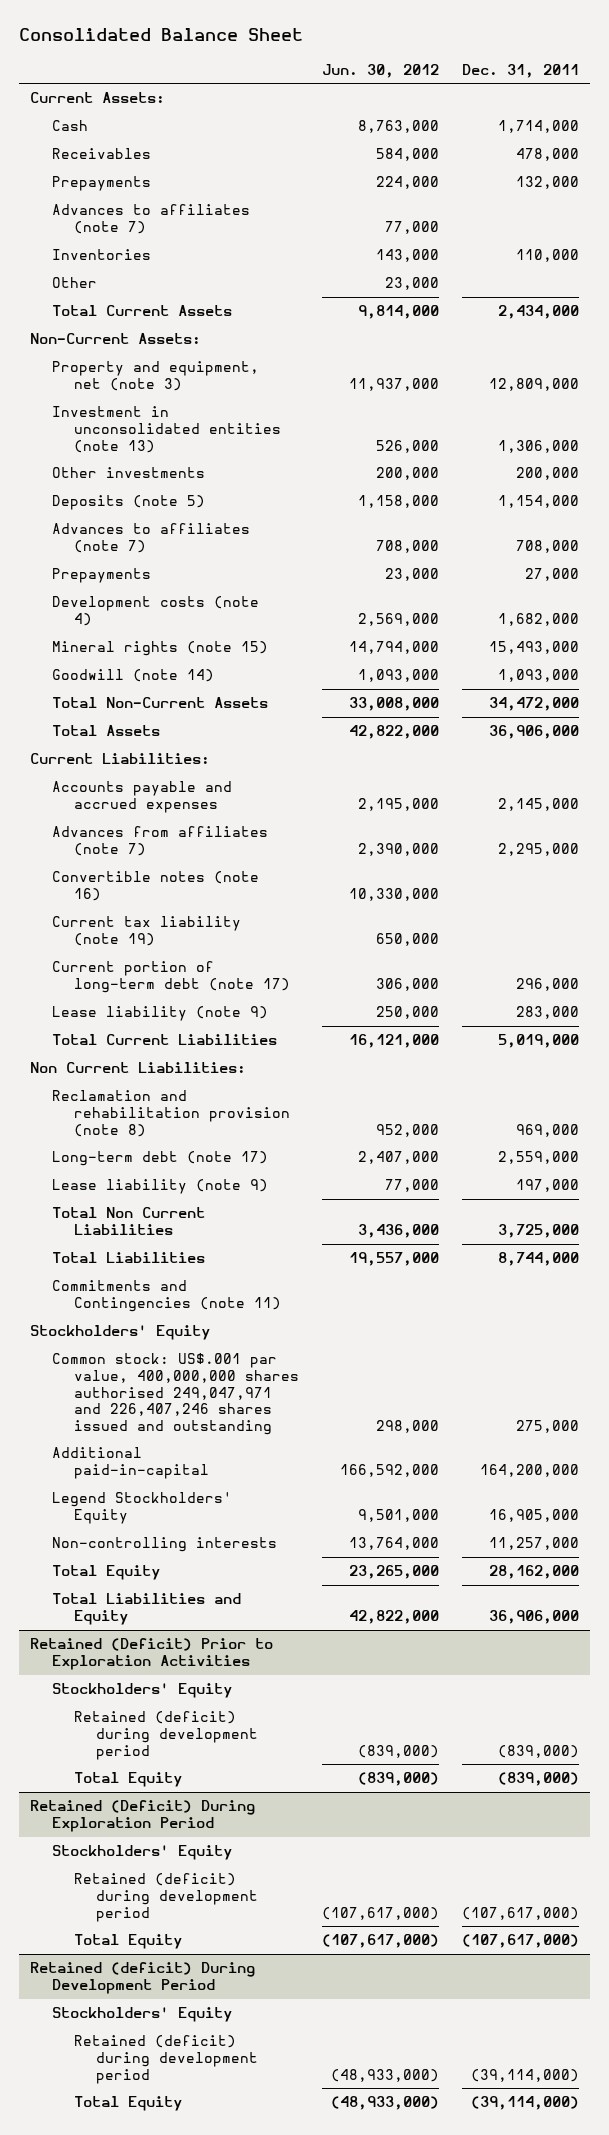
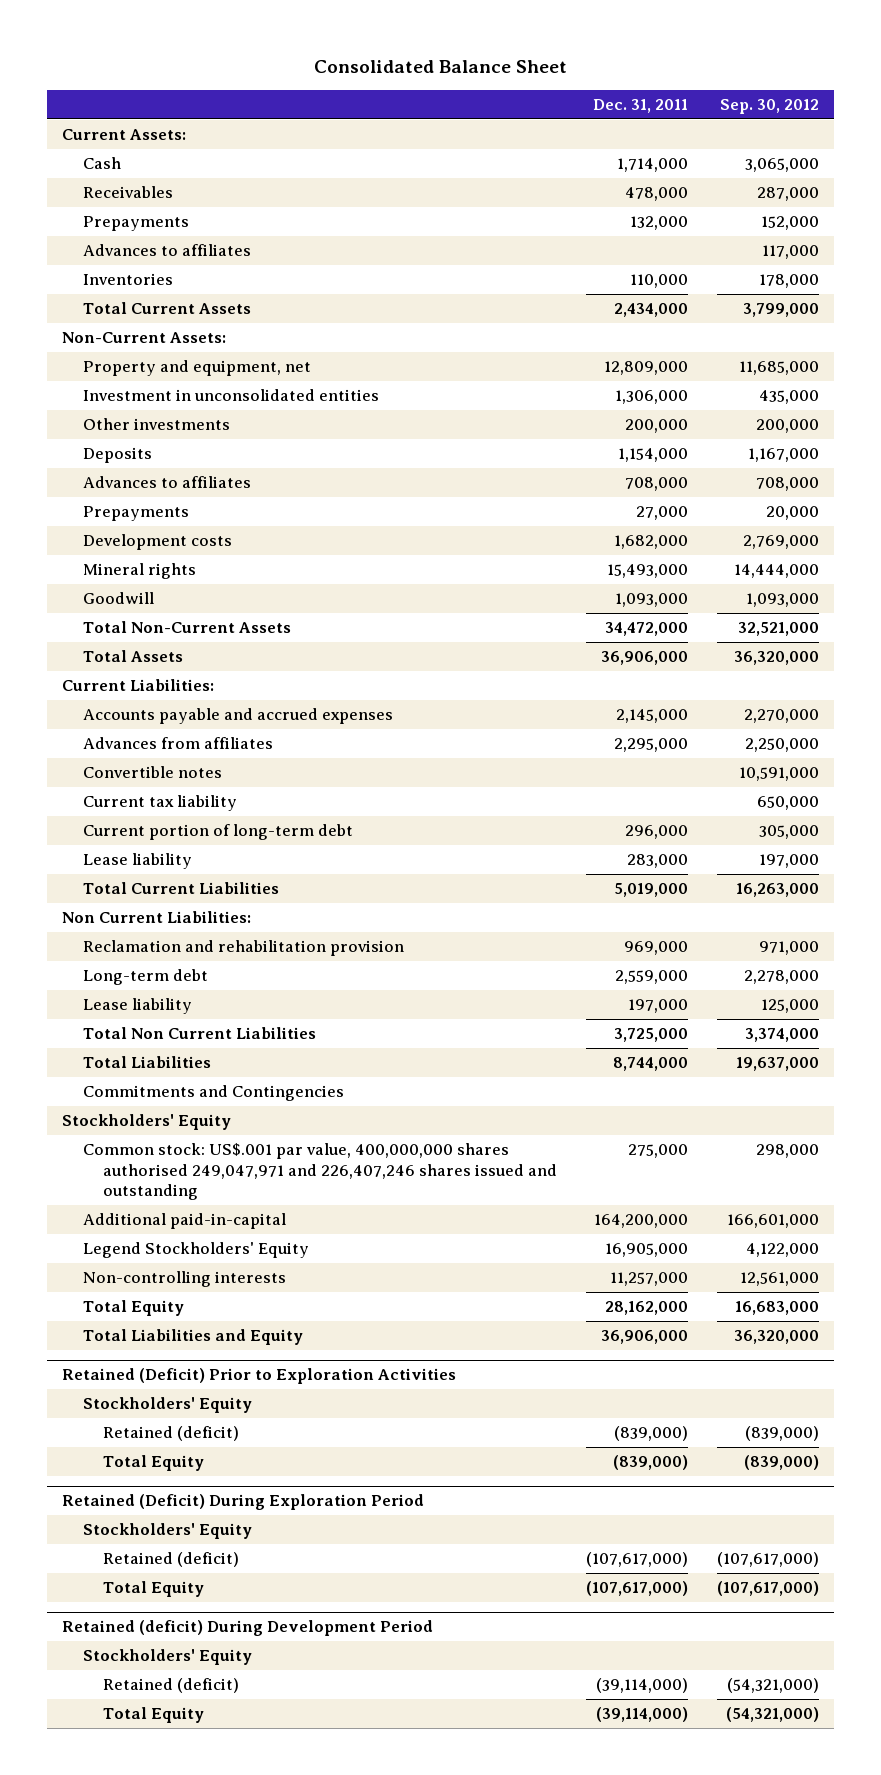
- | Jun. 30, 2012 | Dec. 31, 2011
+ | Dec. 31, 2011 | Sep. 30, 2012
- Advances to affiliates (note 7) | 77,000 |
+ Advances to affiliates | | 117,000
- Other | 23,000 |
- Property and equipment, net (note 3) | 11,937,000 | 12,809,000
- Investment in unconsolidated entities (note 13) | 526,000 | 1,306,000
+ Property and equipment, net | 12,809,000 | 11,685,000
+ Investment in unconsolidated entities | 1,306,000 | 435,000
- Deposits (note 5) | 1,158,000 | 1,154,000
- Advances to affiliates (note 7) | 708,000 | 708,000
+ Deposits | 1,154,000 | 1,167,000
+ Advances to affiliates | 708,000 | 708,000
- Development costs (note 4) | 2,569,000 | 1,682,000
- Mineral rights (note 15) | 14,794,000 | 15,493,000
- Goodwill (note 14) | 1,093,000 | 1,093,000
+ Development costs | 1,682,000 | 2,769,000
+ Mineral rights | 15,493,000 | 14,444,000
+ Goodwill | 1,093,000 | 1,093,000
- Advances from affiliates (note 7) | 2,390,000 | 2,295,000
- Convertible notes (note 16) | 10,330,000 |
- Current tax liability (note 19) | 650,000 |
- Current portion of long-term debt (note 17) | 306,000 | 296,000
- Lease liability (note 9) | 250,000 | 283,000
+ Advances from affiliates | 2,295,000 | 2,250,000
+ Convertible notes | | 10,591,000
+ Current tax liability | | 650,000
+ Current portion of long-term debt | 296,000 | 305,000
+ Lease liability | 283,000 | 197,000
- Reclamation and rehabilitation provision (note 8) | 952,000 | 969,000
- Long-term debt (note 17) | 2,407,000 | 2,559,000
- Lease liability (note 9) | 77,000 | 197,000
+ Reclamation and rehabilitation provision | 969,000 | 971,000
+ Long-term debt | 2,559,000 | 2,278,000
+ Lease liability | 197,000 | 125,000
- Commitments and Contingencies (note 11)
+ Commitments and Contingencies
@ Retained (Deficit) Prior to Exploration Activities
- Retained (deficit) during development period | (839,000) | (839,000)
+ Retained (deficit) | (839,000) | (839,000)
@ Retained (Deficit) During Exploration Period
- Retained (deficit) during development period | (107,617,000) | (107,617,000)
+ Retained (deficit) | (107,617,000) | (107,617,000)
@ Retained (deficit) During Development Period
- Retained (deficit) during development period | (48,933,000) | (39,114,000)
+ Retained (deficit) | (39,114,000) | (54,321,000)

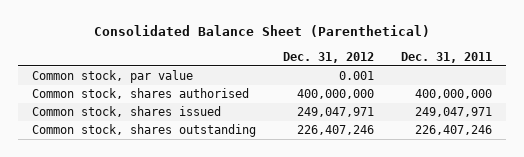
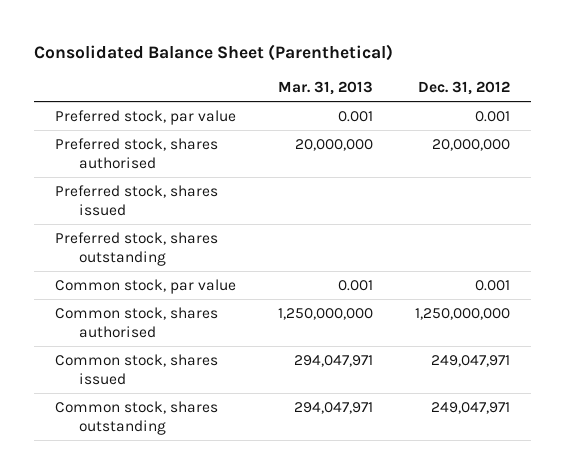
- | Dec. 31, 2012 | Dec. 31, 2011
+ | Mar. 31, 2013 | Dec. 31, 2012
+ Preferred stock, par value | 0.001 | 0.001
+ Preferred stock, shares authorised | 20,000,000 | 20,000,000
+ Preferred stock, shares issued
+ Preferred stock, shares outstanding
- Common stock, shares authorised | 400,000,000 | 400,000,000
+ Common stock, shares authorised | 1,250,000,000 | 1,250,000,000
- Common stock, shares outstanding | 226,407,246 | 226,407,246
+ Common stock, shares outstanding | 294,047,971 | 249,047,971

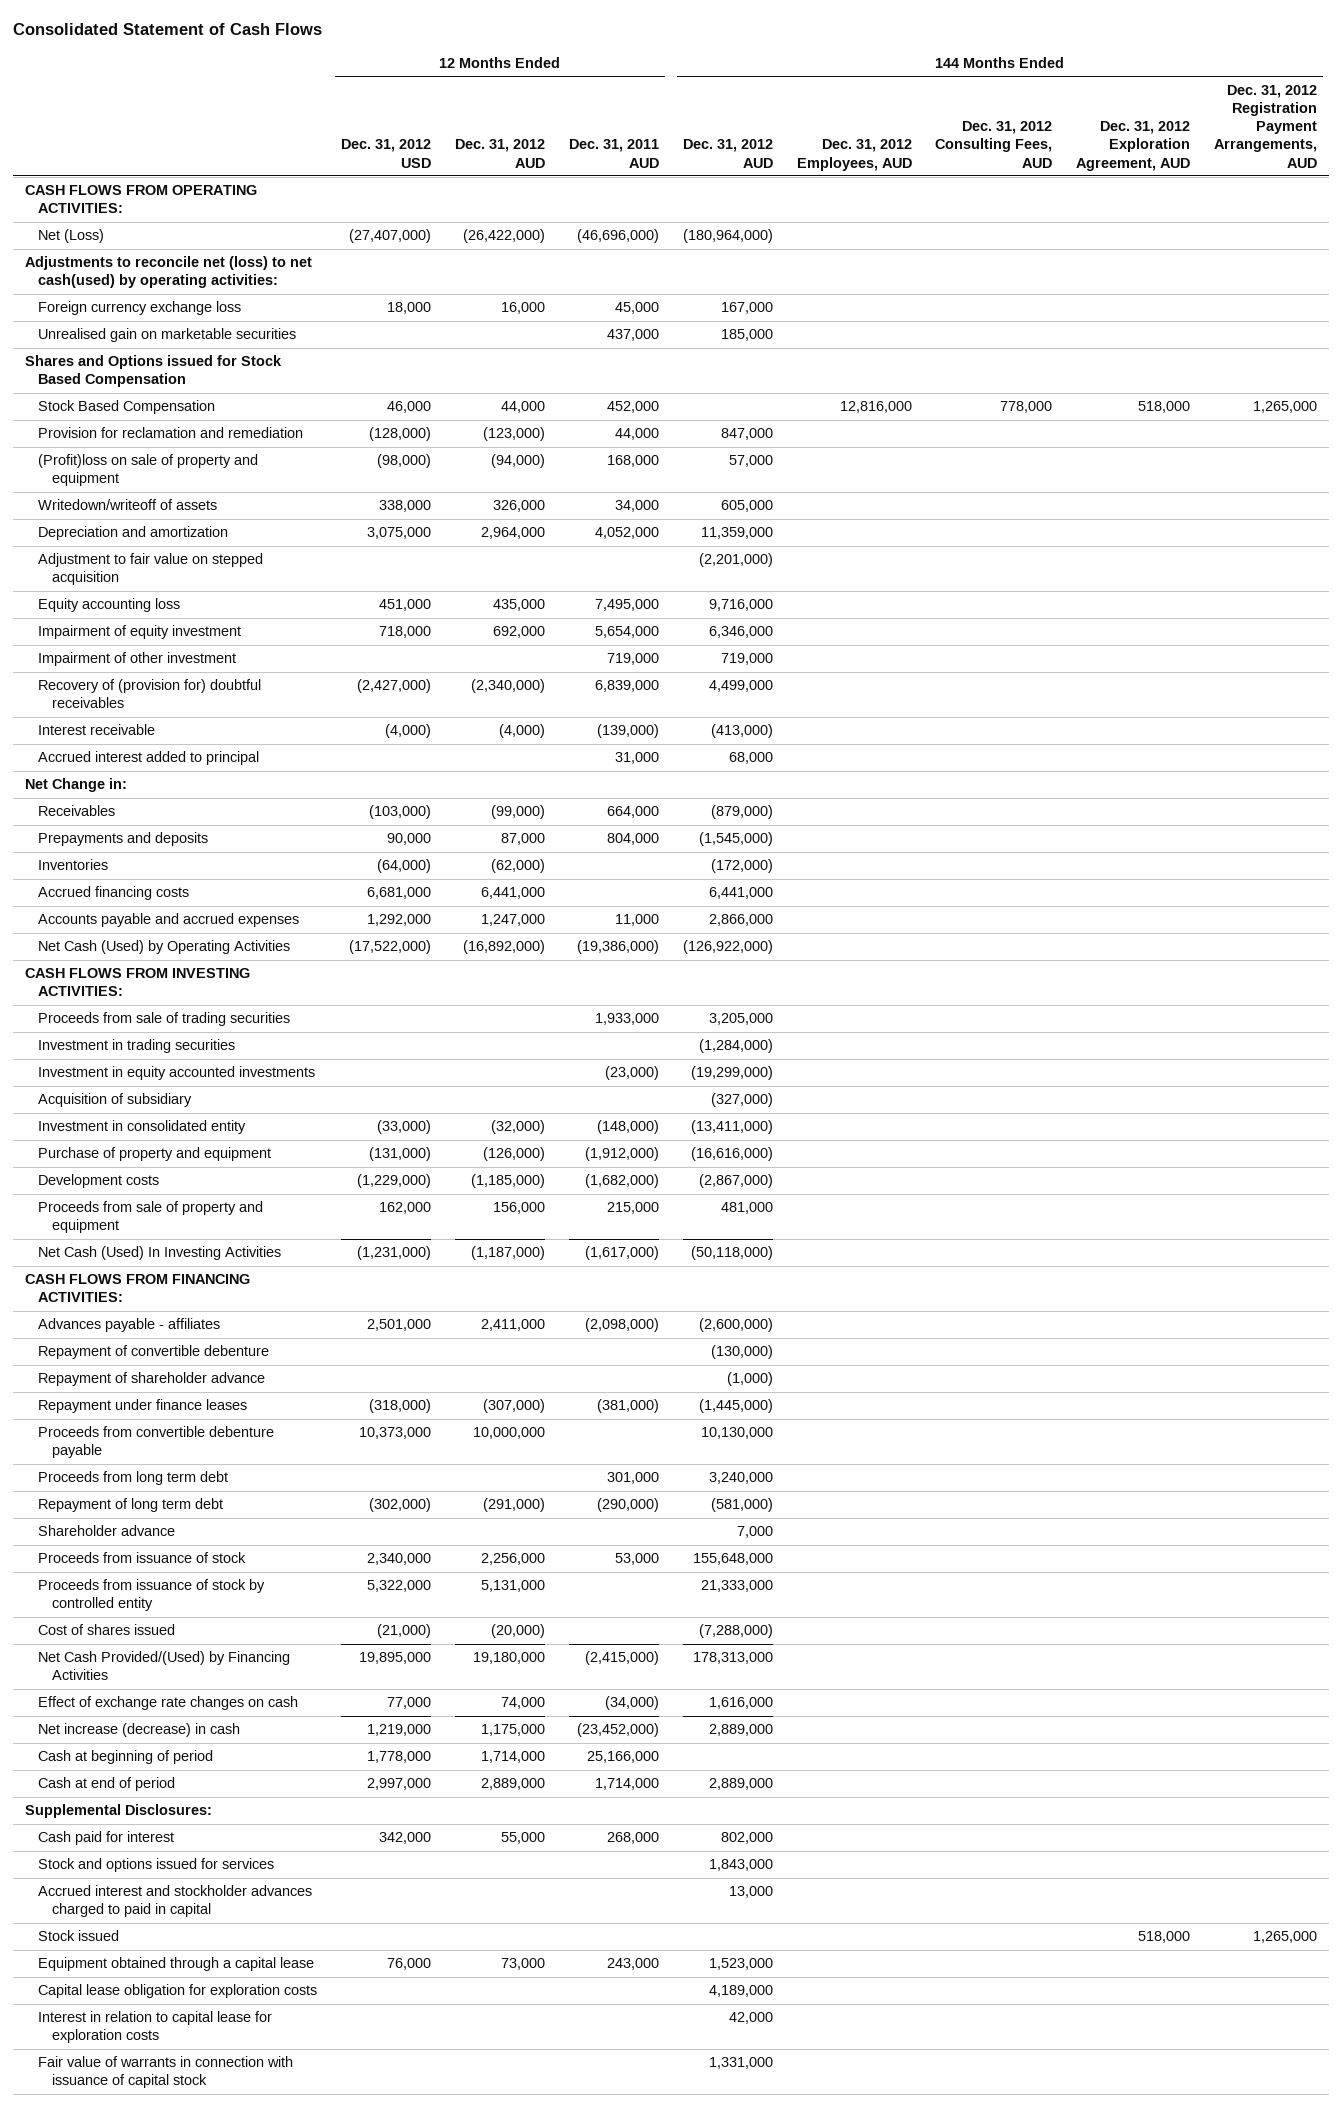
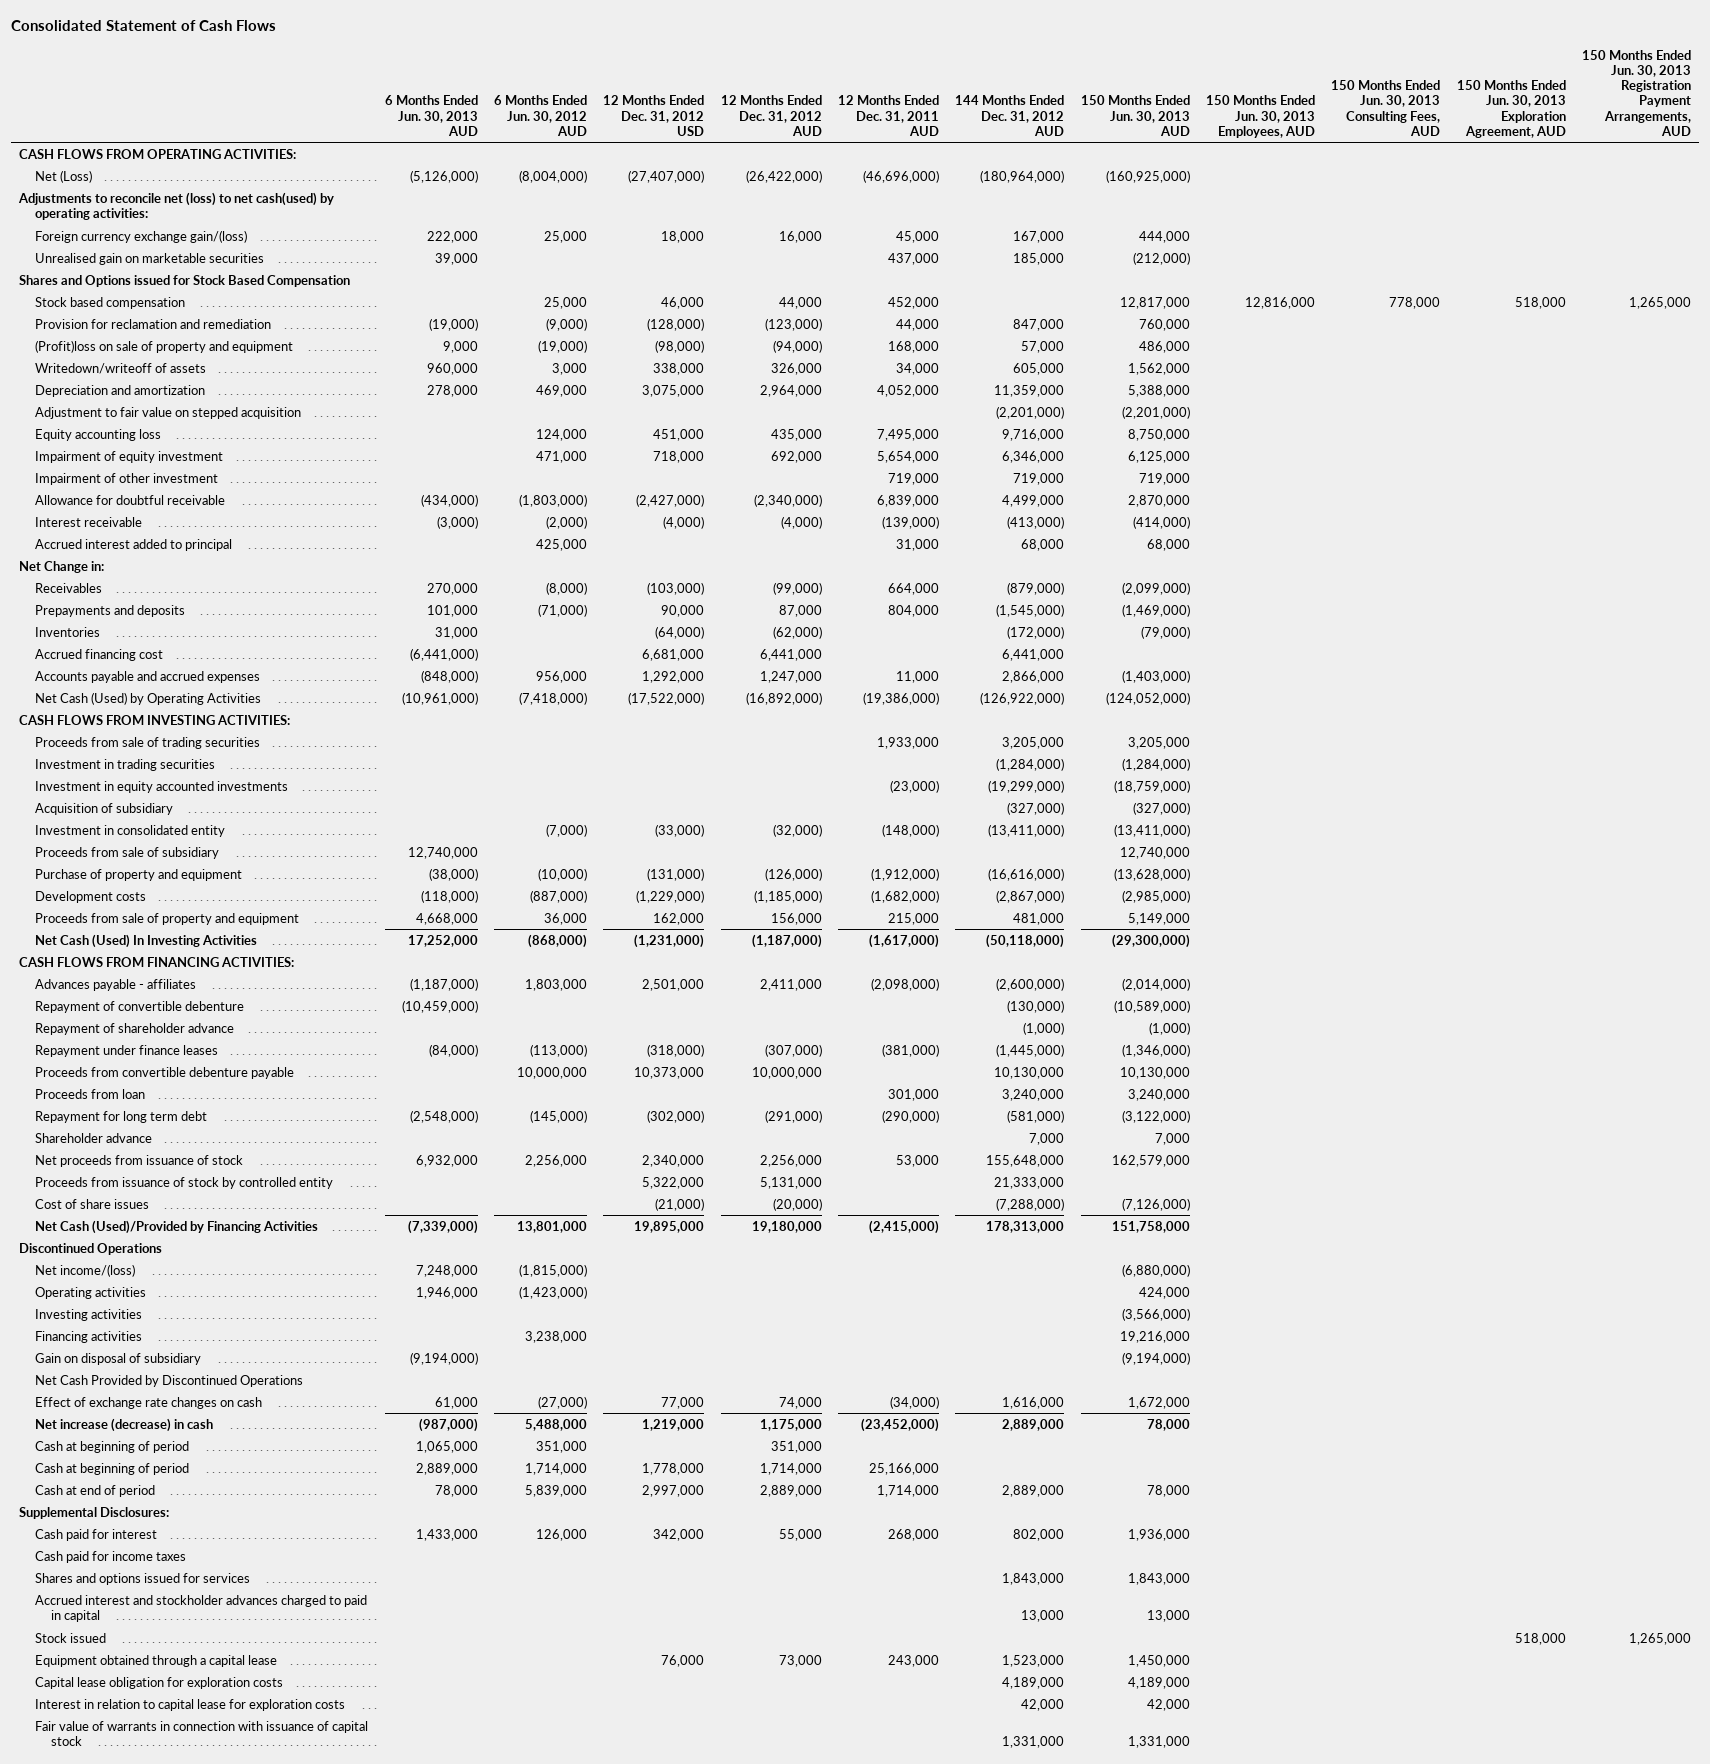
- | 12 Months Ended Dec. 31, 2012 USD | 12 Months Ended Dec. 31, 2012 AUD | 12 Months Ended Dec. 31, 2011 AUD | 144 Months Ended Dec. 31, 2012 AUD | 144 Months Ended Dec. 31, 2012 Employees, AUD | 144 Months Ended Dec. 31, 2012 Consulting Fees, AUD | 144 Months Ended Dec. 31, 2012 Exploration Agreement, AUD | 144 Months Ended Dec. 31, 2012 Registration Payment Arrangements, AUD
+ | 6 Months Ended Jun. 30, 2013 AUD | 6 Months Ended Jun. 30, 2012 AUD | 12 Months Ended Dec. 31, 2012 USD | 12 Months Ended Dec. 31, 2012 AUD | 12 Months Ended Dec. 31, 2011 AUD | 144 Months Ended Dec. 31, 2012 AUD | 150 Months Ended Jun. 30, 2013 AUD | 150 Months Ended Jun. 30, 2013 Employees, AUD | 150 Months Ended Jun. 30, 2013 Consulting Fees, AUD | 150 Months Ended Jun. 30, 2013 Exploration Agreement, AUD | 150 Months Ended Jun. 30, 2013 Registration Payment Arrangements, AUD
- Foreign currency exchange loss | 18,000 | 16,000 | 45,000 | 167,000 | | | |
+ Foreign currency exchange gain/(loss) | 222,000 | 25,000 | 18,000 | 16,000 | 45,000 | 167,000 | 444,000 | | | |
- Stock Based Compensation | 46,000 | 44,000 | 452,000 | | 12,816,000 | 778,000 | 518,000 | 1,265,000
+ Stock based compensation | | 25,000 | 46,000 | 44,000 | 452,000 | | 12,817,000 | 12,816,000 | 778,000 | 518,000 | 1,265,000
- Recovery of (provision for) doubtful receivables | (2,427,000) | (2,340,000) | 6,839,000 | 4,499,000 | | | |
+ Allowance for doubtful receivable | (434,000) | (1,803,000) | (2,427,000) | (2,340,000) | 6,839,000 | 4,499,000 | 2,870,000 | | | |
- Accrued financing costs | 6,681,000 | 6,441,000 | | 6,441,000 | | | |
+ Accrued financing cost | (6,441,000) | | 6,681,000 | 6,441,000 | | 6,441,000 | | | | |
+ Proceeds from sale of subsidiary | 12,740,000 | | | | | | 12,740,000 | | | |
- Proceeds from long term debt | | | 301,000 | 3,240,000 | | | |
- Repayment of long term debt | (302,000) | (291,000) | (290,000) | (581,000) | | | |
+ Proceeds from loan | | | | | 301,000 | 3,240,000 | 3,240,000 | | | |
+ Repayment for long term debt | (2,548,000) | (145,000) | (302,000) | (291,000) | (290,000) | (581,000) | (3,122,000) | | | |
- Proceeds from issuance of stock | 2,340,000 | 2,256,000 | 53,000 | 155,648,000 | | | |
+ Net proceeds from issuance of stock | 6,932,000 | 2,256,000 | 2,340,000 | 2,256,000 | 53,000 | 155,648,000 | 162,579,000 | | | |
- Cost of shares issued | (21,000) | (20,000) | | (7,288,000) | | | |
- Net Cash Provided/(Used) by Financing Activities | 19,895,000 | 19,180,000 | (2,415,000) | 178,313,000 | | | |
+ Cost of share issues | | | (21,000) | (20,000) | | (7,288,000) | (7,126,000) | | | |
+ Net Cash (Used)/Provided by Financing Activities | (7,339,000) | 13,801,000 | 19,895,000 | 19,180,000 | (2,415,000) | 178,313,000 | 151,758,000 | | | |
+ Discontinued Operations
+ Net income/(loss) | 7,248,000 | (1,815,000) | | | | | (6,880,000) | | | |
+ Operating activities | 1,946,000 | (1,423,000) | | | | | 424,000 | | | |
+ Investing activities | | | | | | | (3,566,000) | | | |
+ Financing activities | | 3,238,000 | | | | | 19,216,000 | | | |
+ Gain on disposal of subsidiary | (9,194,000) | | | | | | (9,194,000) | | | |
+ Net Cash Provided by Discontinued Operations
+ Cash at beginning of period | 1,065,000 | 351,000 | | 351,000 | | | | | | |
- Stock and options issued for services | | | | 1,843,000 | | | |
+ Cash paid for income taxes
+ Shares and options issued for services | | | | | | 1,843,000 | 1,843,000 | | | |

